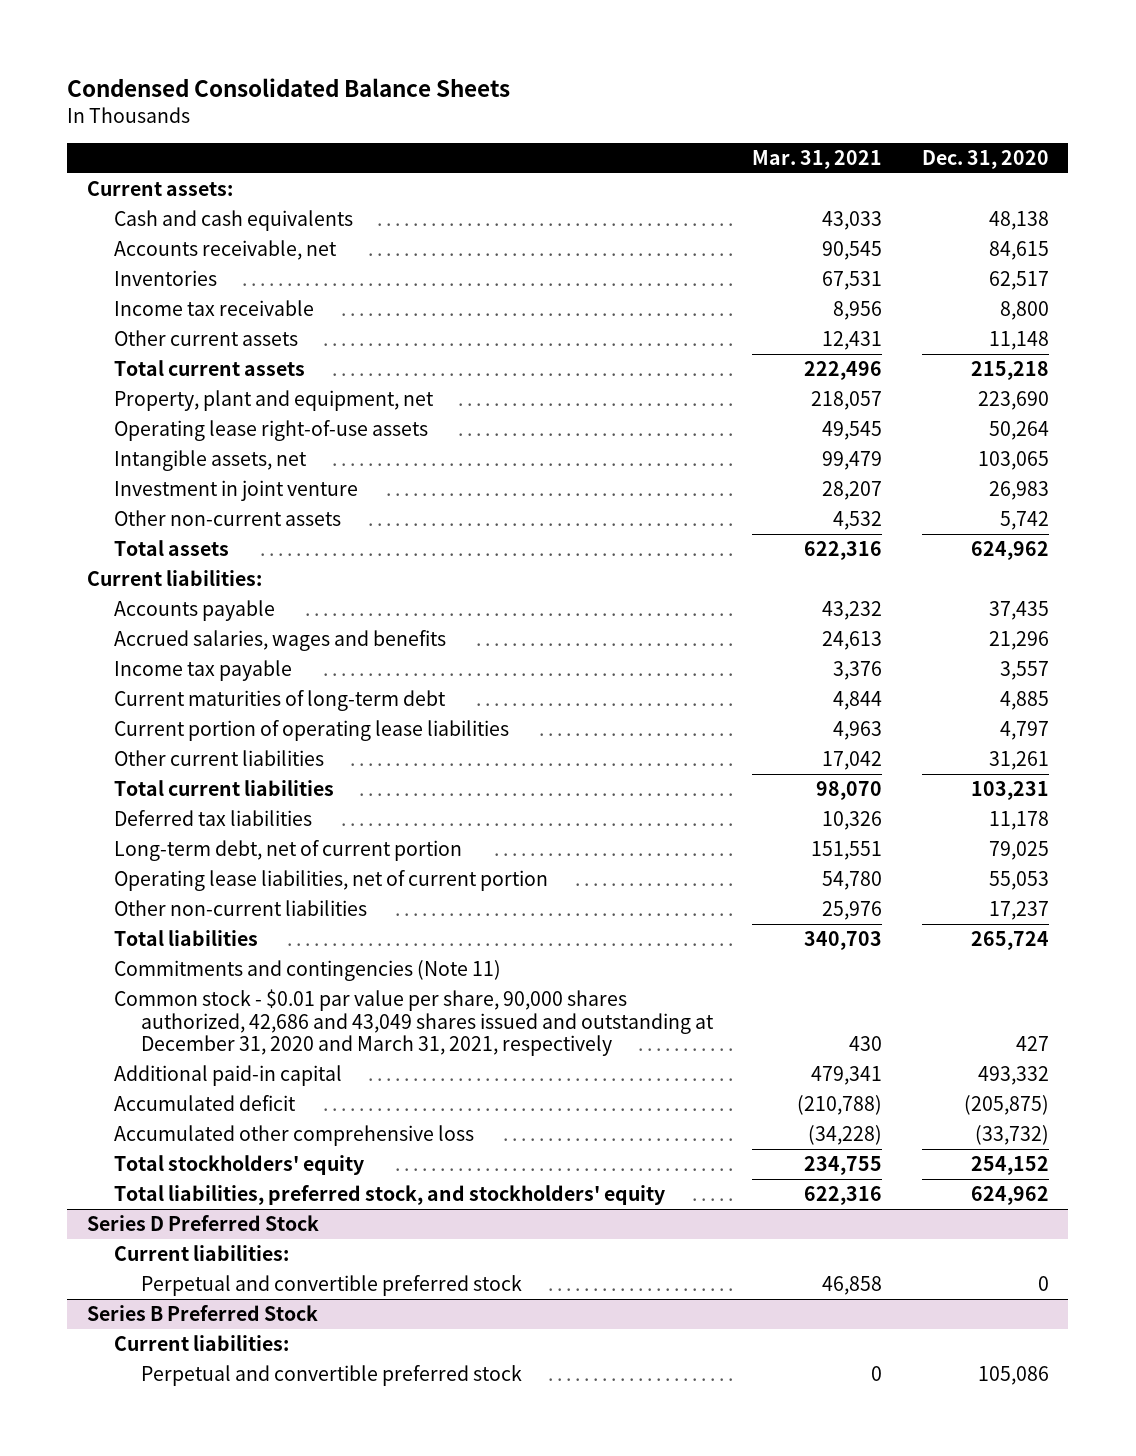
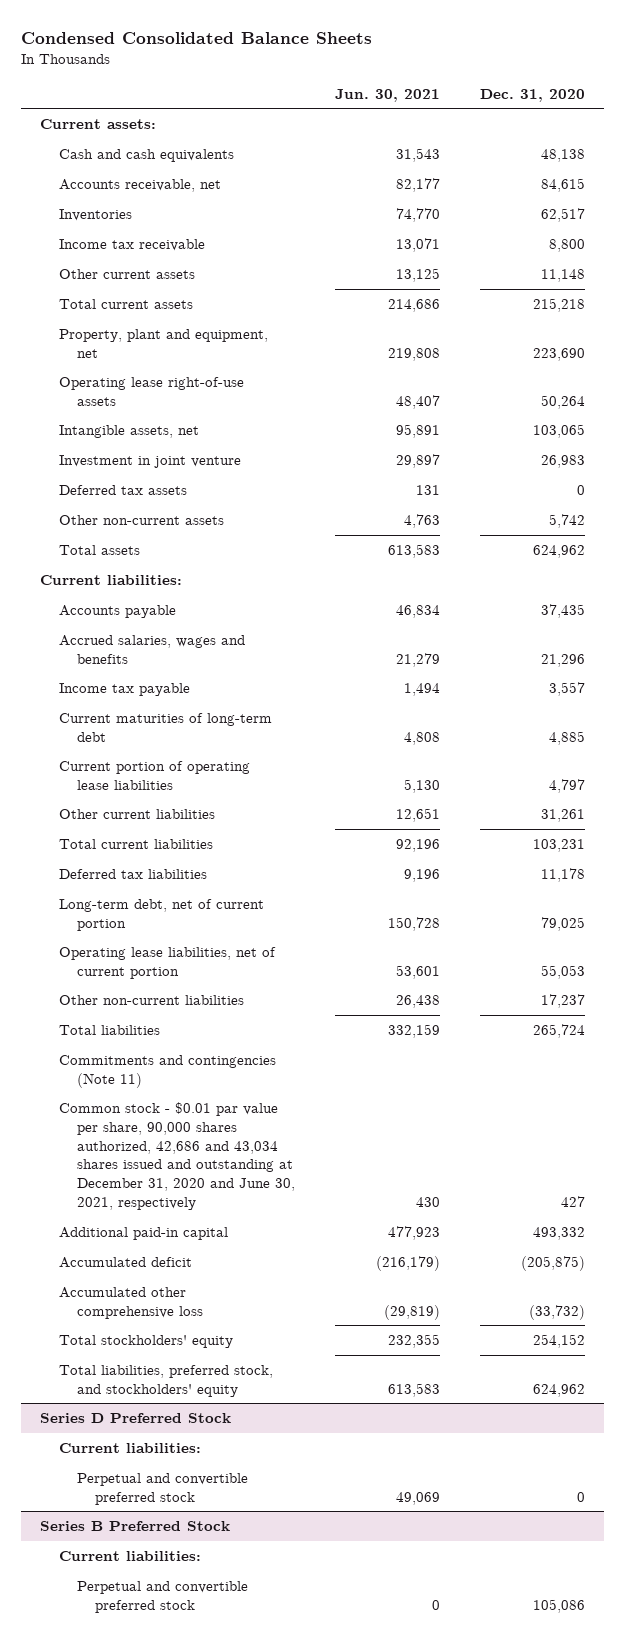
- | Mar. 31, 2021 | Dec. 31, 2020
+ | Jun. 30, 2021 | Dec. 31, 2020
+ Deferred tax assets | 131 | 0
- Common stock - $0.01 par value per share, 90,000 shares authorized, 42,686 and 43,049 shares issued and outstanding at December 31, 2020 and March 31, 2021, respectively | 430 | 427
+ Common stock - $0.01 par value per share, 90,000 shares authorized, 42,686 and 43,034 shares issued and outstanding at December 31, 2020 and June 30, 2021, respectively | 430 | 427

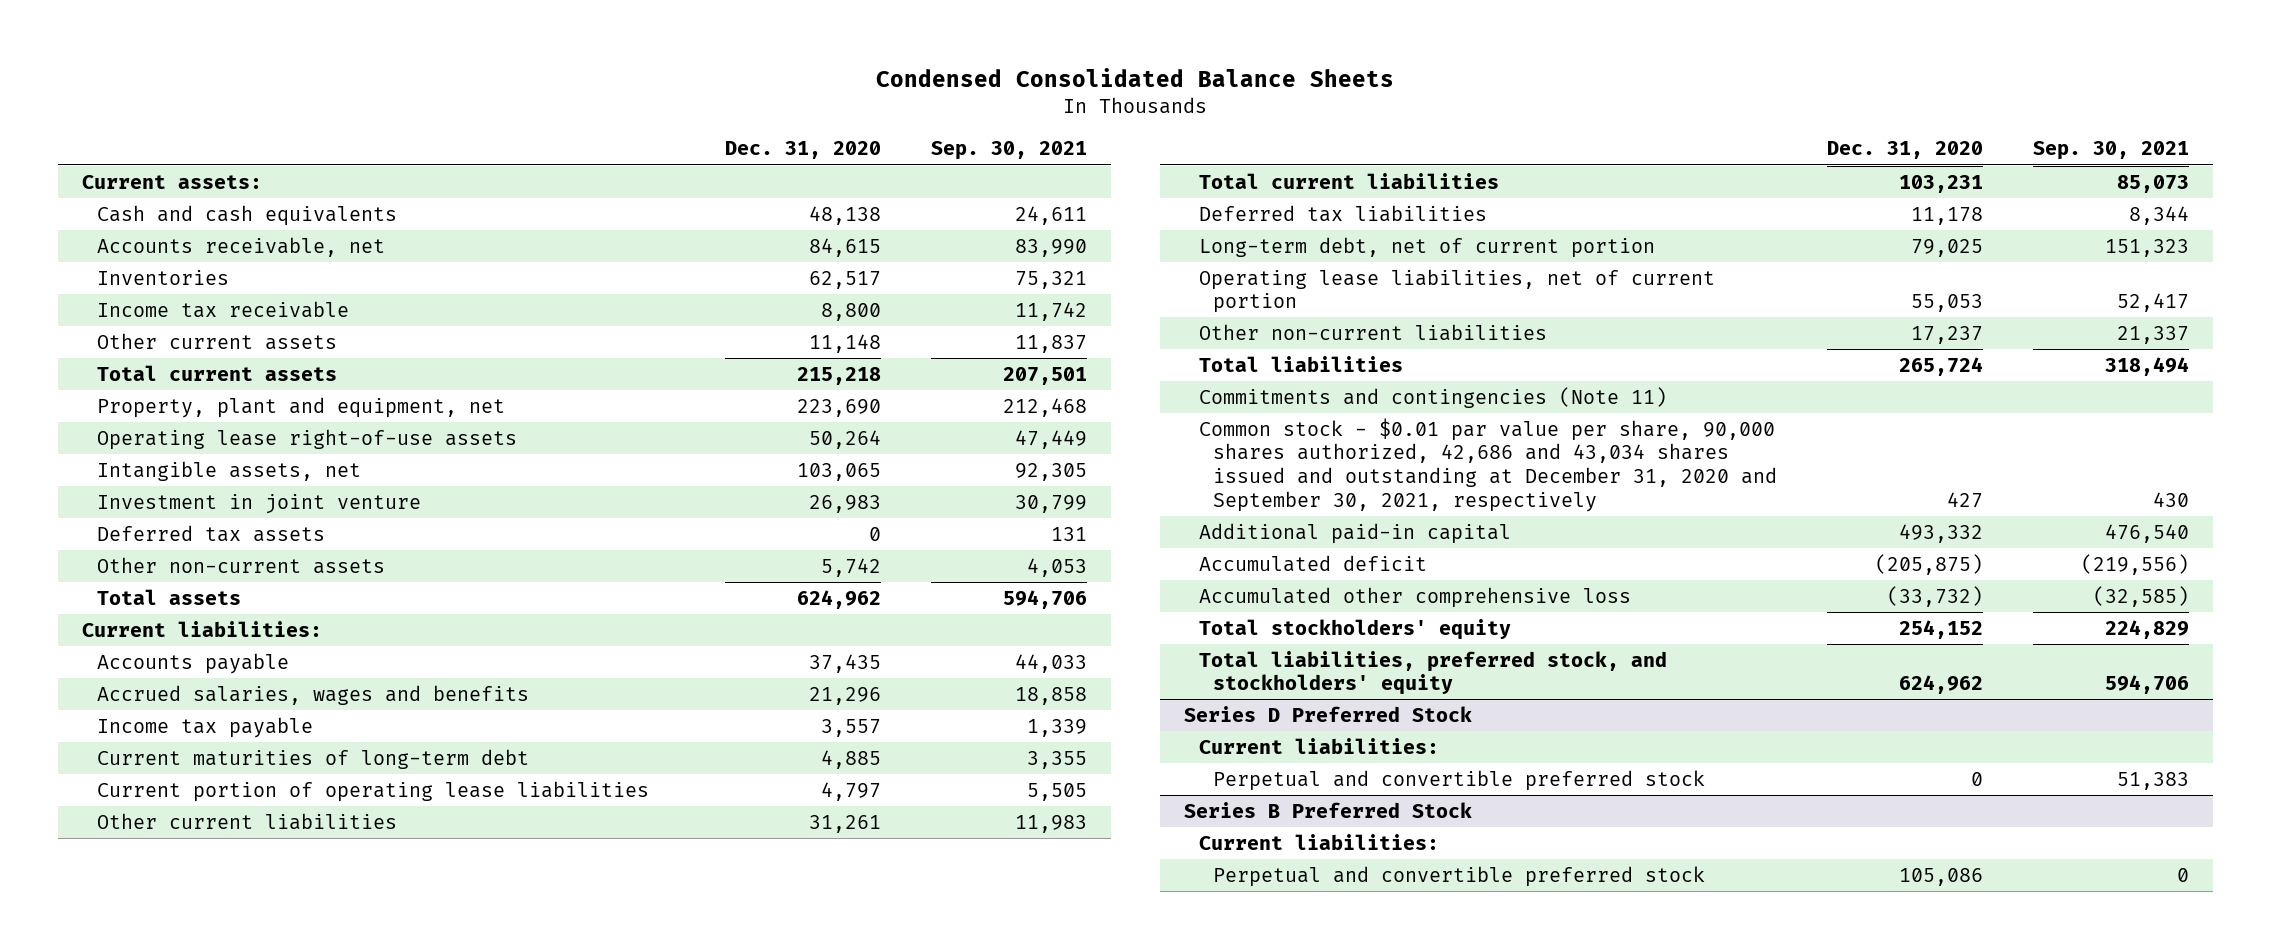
- | Jun. 30, 2021 | Dec. 31, 2020
+ | Dec. 31, 2020 | Sep. 30, 2021
- Common stock - $0.01 par value per share, 90,000 shares authorized, 42,686 and 43,034 shares issued and outstanding at December 31, 2020 and June 30, 2021, respectively | 430 | 427
+ Common stock - $0.01 par value per share, 90,000 shares authorized, 42,686 and 43,034 shares issued and outstanding at December 31, 2020 and September 30, 2021, respectively | 427 | 430

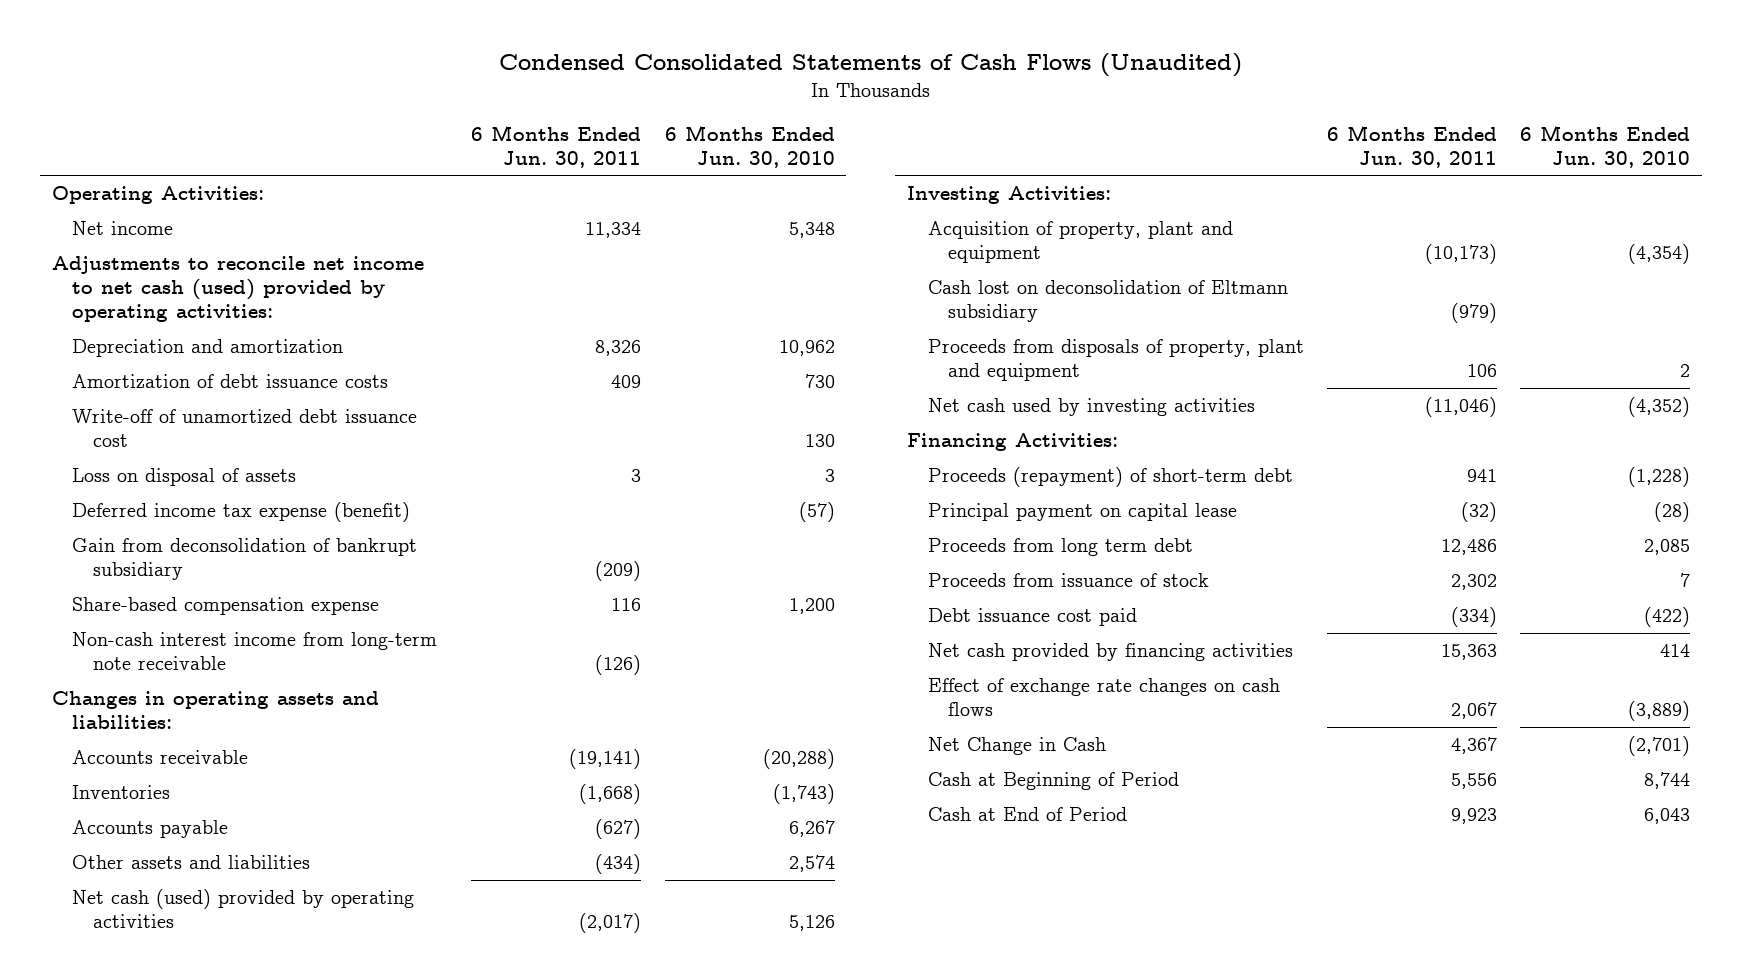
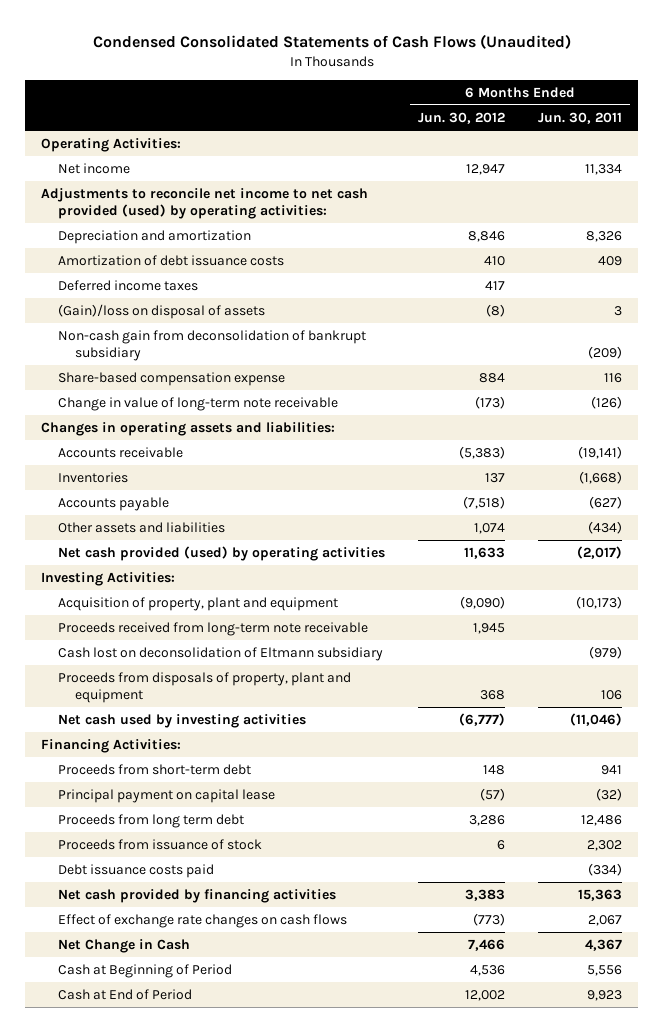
- | 6 Months Ended Jun. 30, 2011 | 6 Months Ended Jun. 30, 2010
+ | 6 Months Ended Jun. 30, 2012 | 6 Months Ended Jun. 30, 2011
- Adjustments to reconcile net income to net cash (used) provided by operating activities:
+ Adjustments to reconcile net income to net cash provided (used) by operating activities:
- Write-off of unamortized debt issuance cost | | 130
- Loss on disposal of assets | 3 | 3
- Deferred income tax expense (benefit) | | (57)
- Gain from deconsolidation of bankrupt subsidiary | (209) |
+ Deferred income taxes | 417 |
+ (Gain)/loss on disposal of assets | (8) | 3
+ Non-cash gain from deconsolidation of bankrupt subsidiary | | (209)
- Non-cash interest income from long-term note receivable | (126) |
+ Change in value of long-term note receivable | (173) | (126)
- Net cash (used) provided by operating activities | (2,017) | 5,126
+ Net cash provided (used) by operating activities | 11,633 | (2,017)
+ Proceeds received from long-term note receivable | 1,945 |
- Proceeds (repayment) of short-term debt | 941 | (1,228)
+ Proceeds from short-term debt | 148 | 941
- Debt issuance cost paid | (334) | (422)
+ Debt issuance costs paid | | (334)

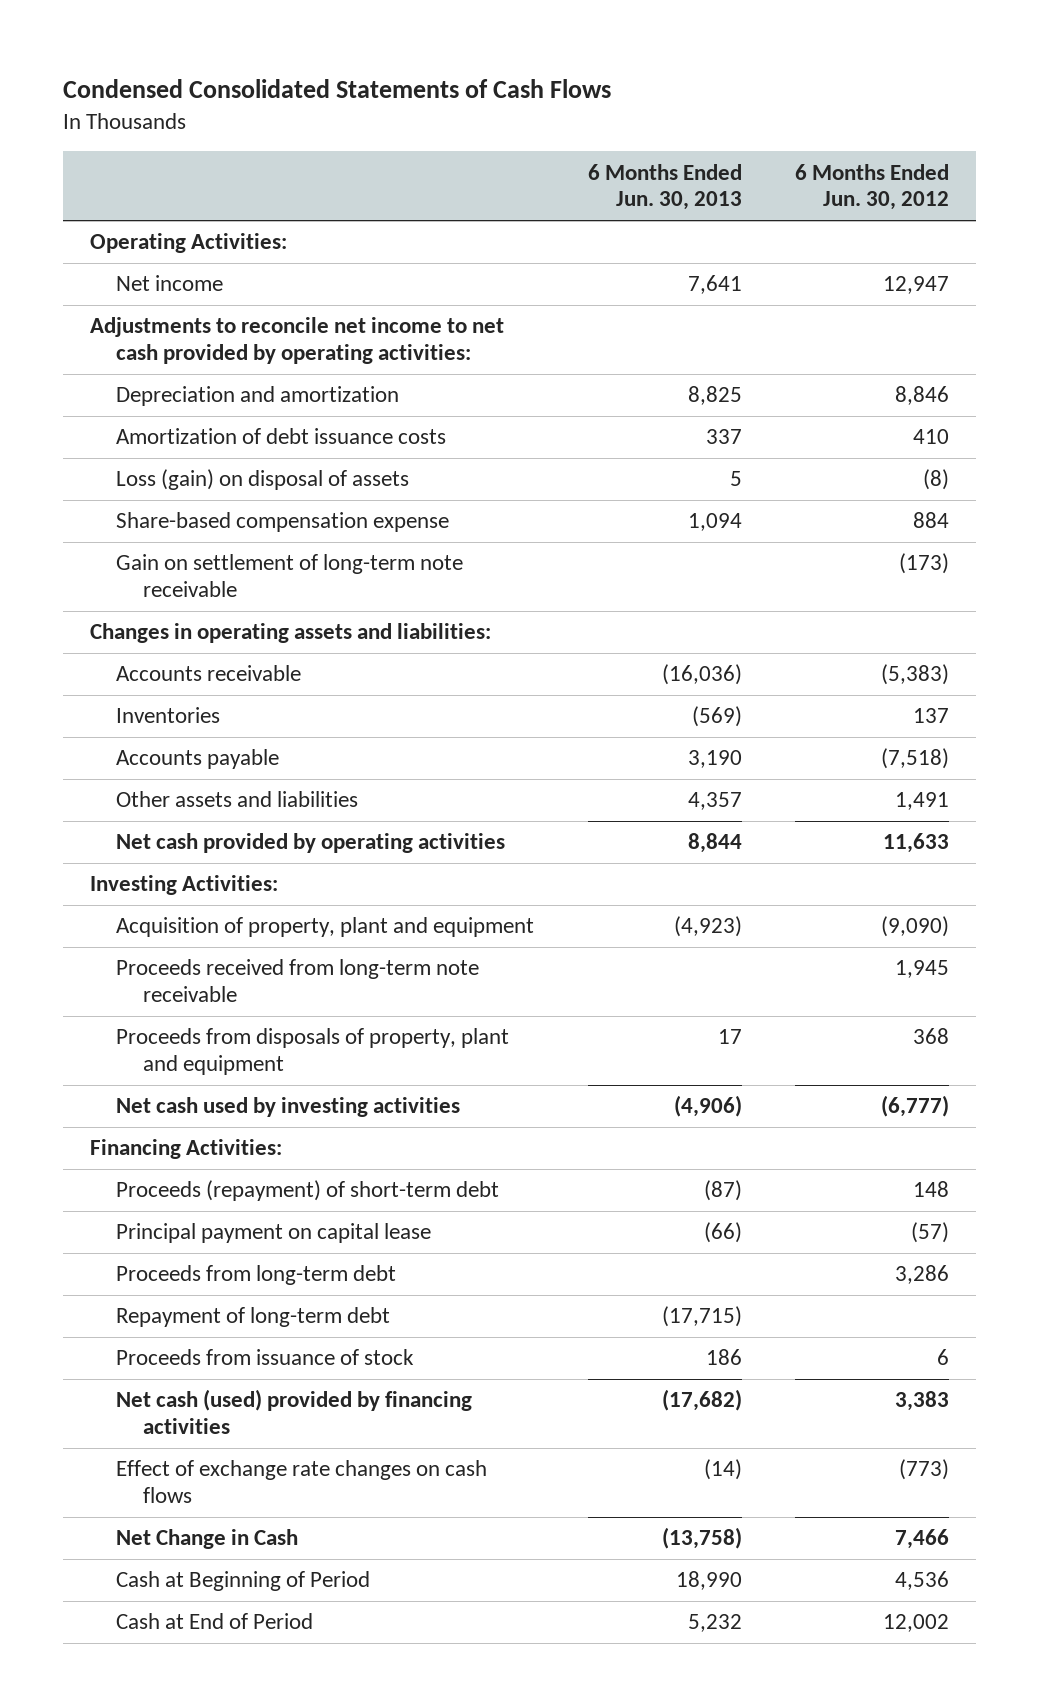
- Condensed Consolidated Statements of Cash Flows (Unaudited)
+ Condensed Consolidated Statements of Cash Flows
- | 6 Months Ended Jun. 30, 2012 | 6 Months Ended Jun. 30, 2011
+ | 6 Months Ended Jun. 30, 2013 | 6 Months Ended Jun. 30, 2012
- Adjustments to reconcile net income to net cash provided (used) by operating activities:
+ Adjustments to reconcile net income to net cash provided by operating activities:
- Deferred income taxes | 417 |
- (Gain)/loss on disposal of assets | (8) | 3
- Non-cash gain from deconsolidation of bankrupt subsidiary | | (209)
+ Loss (gain) on disposal of assets | 5 | (8)
- Change in value of long-term note receivable | (173) | (126)
+ Gain on settlement of long-term note receivable | | (173)
- Other assets and liabilities | 1,074 | (434)
- Net cash provided (used) by operating activities | 11,633 | (2,017)
+ Other assets and liabilities | 4,357 | 1,491
+ Net cash provided by operating activities | 8,844 | 11,633
- Cash lost on deconsolidation of Eltmann subsidiary | | (979)
- Proceeds from short-term debt | 148 | 941
+ Proceeds (repayment) of short-term debt | (87) | 148
- Proceeds from long term debt | 3,286 | 12,486
+ Proceeds from long-term debt | | 3,286
+ Repayment of long-term debt | (17,715) |
- Debt issuance costs paid | | (334)
- Net cash provided by financing activities | 3,383 | 15,363
+ Net cash (used) provided by financing activities | (17,682) | 3,383

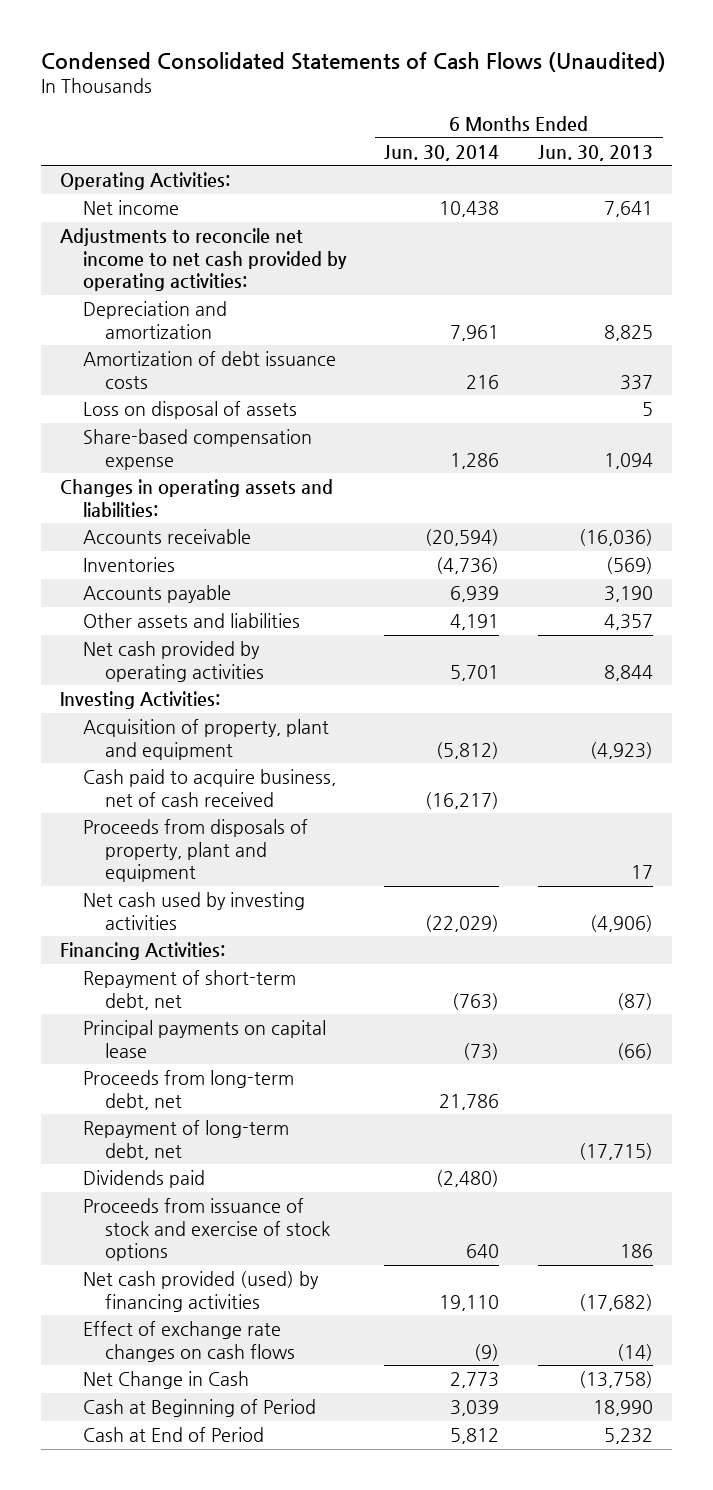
- Condensed Consolidated Statements of Cash Flows
+ Condensed Consolidated Statements of Cash Flows (Unaudited)
- | 6 Months Ended Jun. 30, 2013 | 6 Months Ended Jun. 30, 2012
+ | 6 Months Ended Jun. 30, 2014 | 6 Months Ended Jun. 30, 2013
- Loss (gain) on disposal of assets | 5 | (8)
+ Loss on disposal of assets | | 5
- Gain on settlement of long-term note receivable | | (173)
- Proceeds received from long-term note receivable | | 1,945
+ Cash paid to acquire business, net of cash received | (16,217) |
- Proceeds (repayment) of short-term debt | (87) | 148
- Principal payment on capital lease | (66) | (57)
- Proceeds from long-term debt | | 3,286
- Repayment of long-term debt | (17,715) |
- Proceeds from issuance of stock | 186 | 6
- Net cash (used) provided by financing activities | (17,682) | 3,383
+ Repayment of short-term debt, net | (763) | (87)
+ Principal payments on capital lease | (73) | (66)
+ Proceeds from long-term debt, net | 21,786 |
+ Repayment of long-term debt, net | | (17,715)
+ Dividends paid | (2,480) |
+ Proceeds from issuance of stock and exercise of stock options | 640 | 186
+ Net cash provided (used) by financing activities | 19,110 | (17,682)

